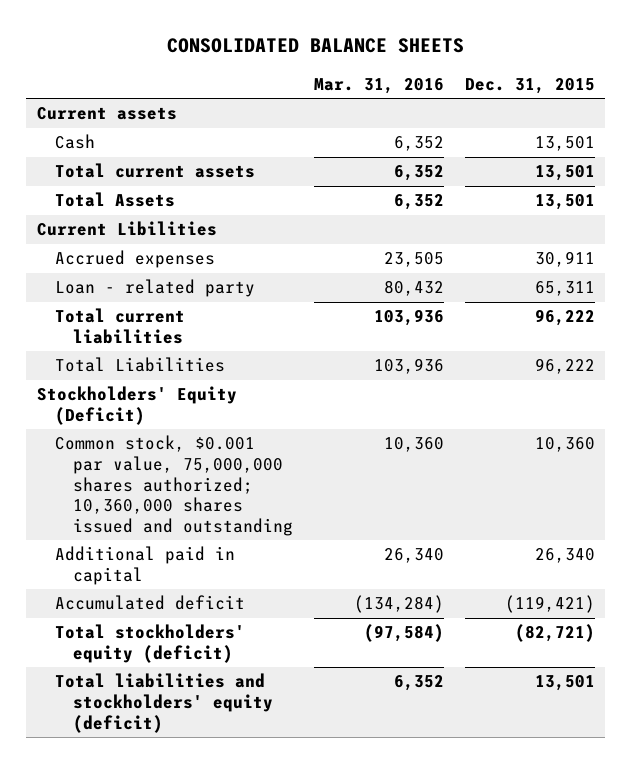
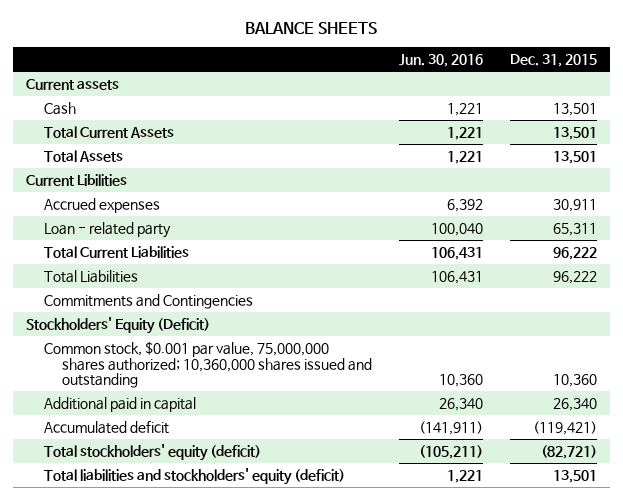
- CONSOLIDATED BALANCE SHEETS
+ BALANCE SHEETS
- | Mar. 31, 2016 | Dec. 31, 2015
+ | Jun. 30, 2016 | Dec. 31, 2015
- Total current assets | 6,352 | 13,501
+ Total Current Assets | 1,221 | 13,501
- Total current liabilities | 103,936 | 96,222
+ Total Current Liabilities | 106,431 | 96,222
+ Commitments and Contingencies

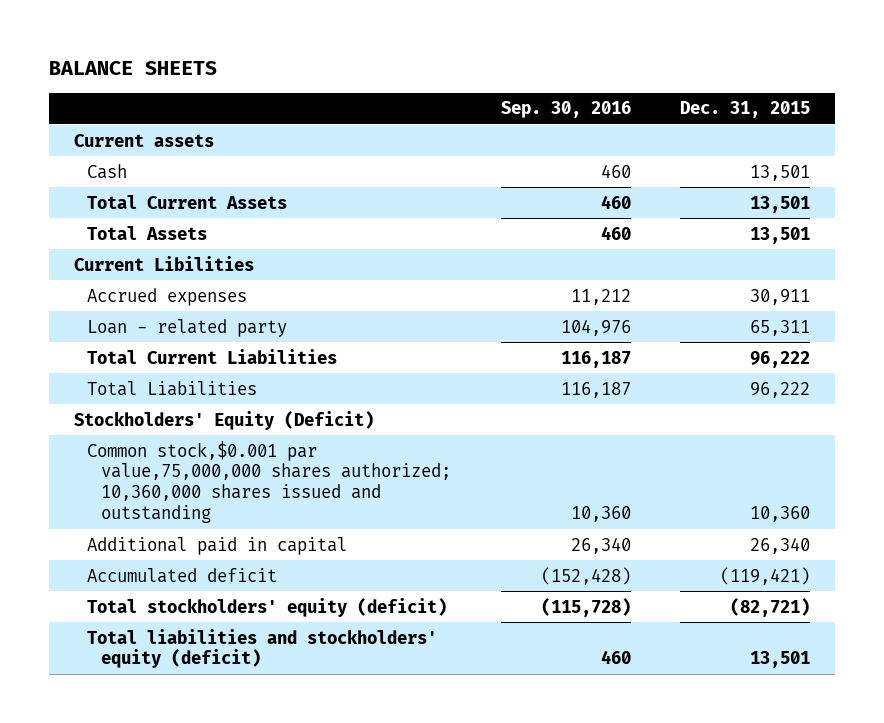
- | Jun. 30, 2016 | Dec. 31, 2015
+ | Sep. 30, 2016 | Dec. 31, 2015
- Commitments and Contingencies
- Common stock, $0.001 par value, 75,000,000 shares authorized; 10,360,000 shares issued and outstanding | 10,360 | 10,360
+ Common stock,$0.001 par value,75,000,000 shares authorized; 10,360,000 shares issued and outstanding | 10,360 | 10,360

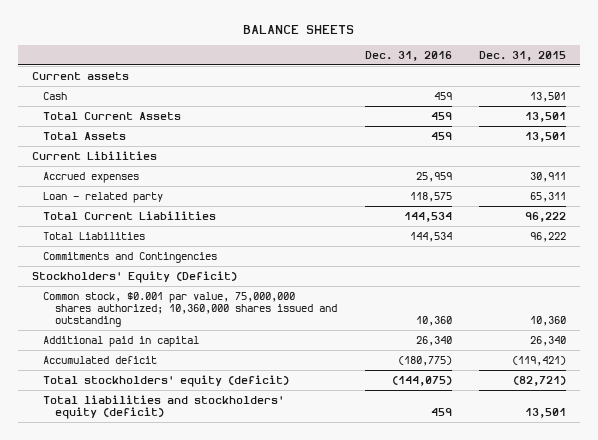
- | Sep. 30, 2016 | Dec. 31, 2015
+ | Dec. 31, 2016 | Dec. 31, 2015
+ Commitments and Contingencies
- Common stock,$0.001 par value,75,000,000 shares authorized; 10,360,000 shares issued and outstanding | 10,360 | 10,360
+ Common stock, $0.001 par value, 75,000,000 shares authorized; 10,360,000 shares issued and outstanding | 10,360 | 10,360

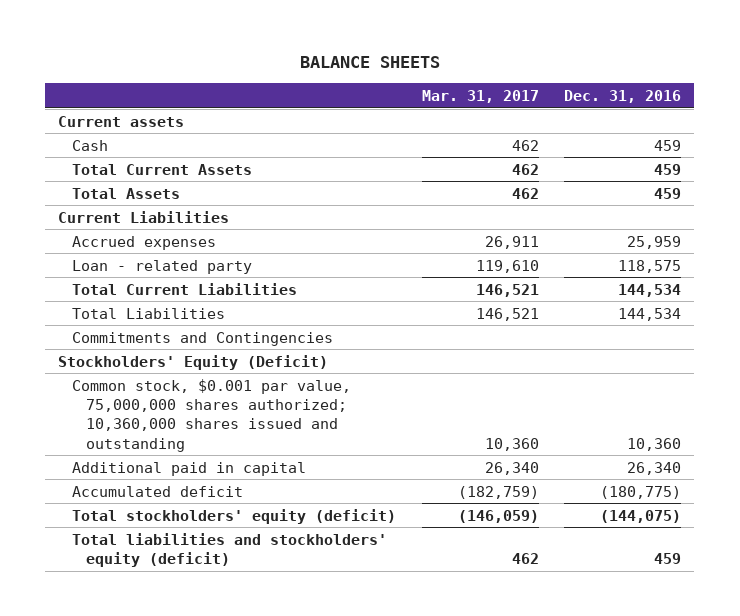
- | Dec. 31, 2016 | Dec. 31, 2015
+ | Mar. 31, 2017 | Dec. 31, 2016
- Current Libilities
+ Current Liabilities

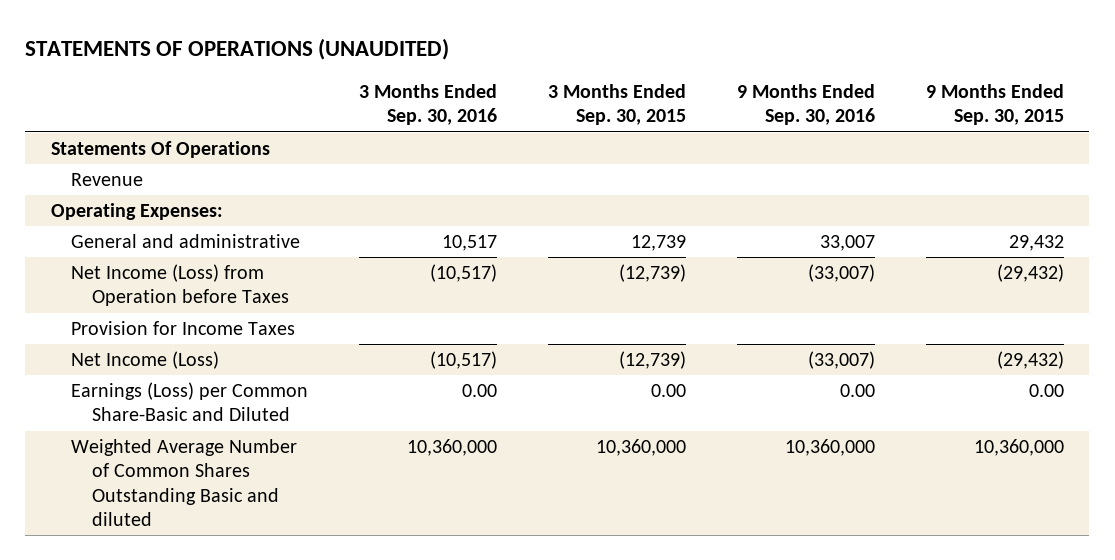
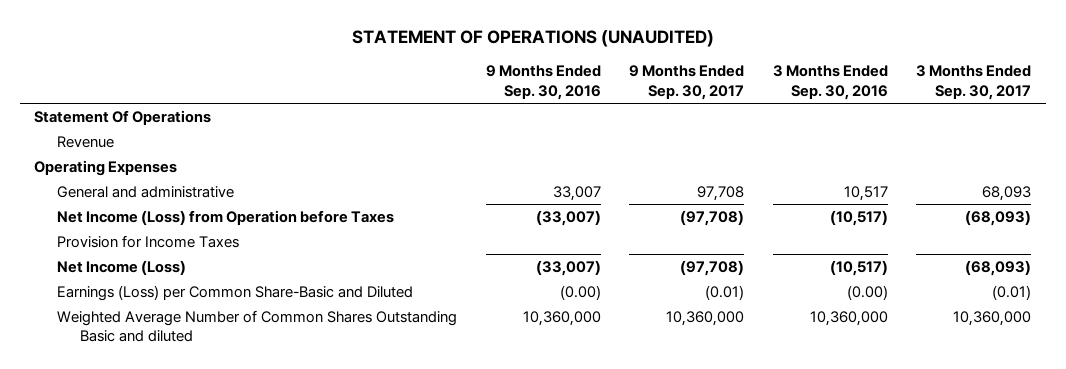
- STATEMENTS OF OPERATIONS (UNAUDITED)
+ STATEMENT OF OPERATIONS (UNAUDITED)
- | 3 Months Ended Sep. 30, 2016 | 3 Months Ended Sep. 30, 2015 | 9 Months Ended Sep. 30, 2016 | 9 Months Ended Sep. 30, 2015
+ | 9 Months Ended Sep. 30, 2016 | 9 Months Ended Sep. 30, 2017 | 3 Months Ended Sep. 30, 2016 | 3 Months Ended Sep. 30, 2017
- Statements Of Operations
+ Statement Of Operations
- Operating Expenses:
+ Operating Expenses
- Earnings (Loss) per Common Share-Basic and Diluted | 0.00 | 0.00 | 0.00 | 0.00
+ Earnings (Loss) per Common Share-Basic and Diluted | (0.00) | (0.01) | (0.00) | (0.01)

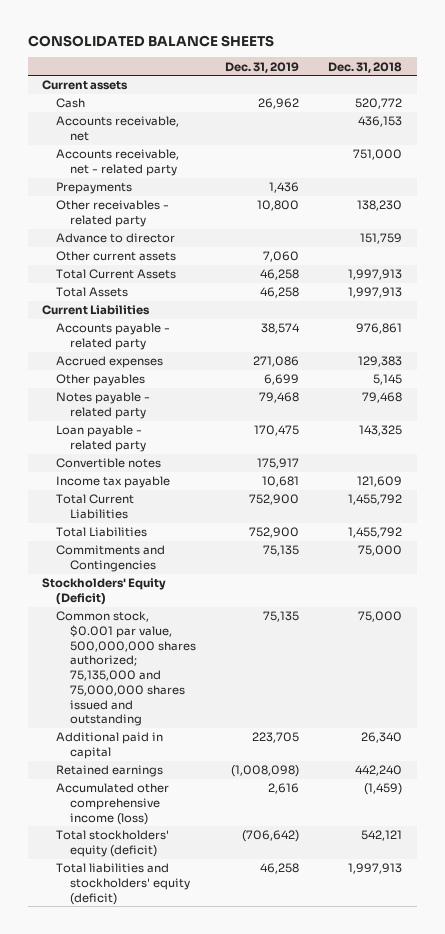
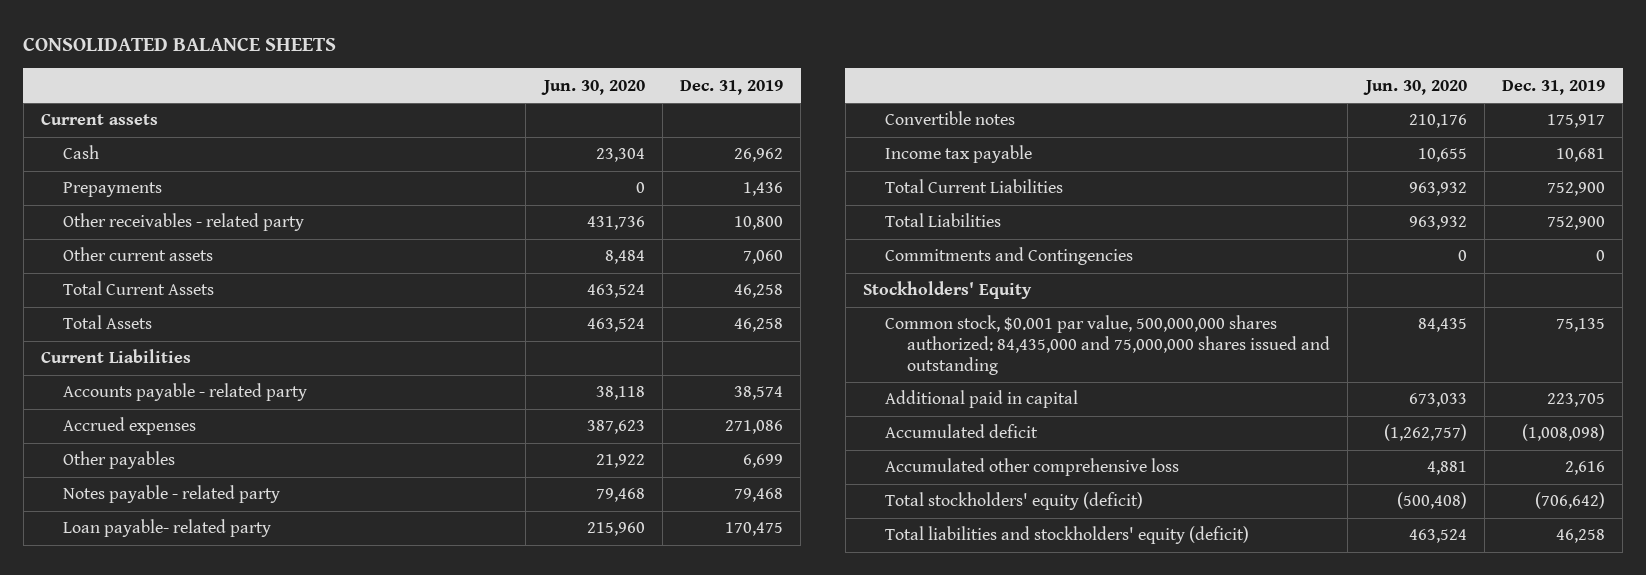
- | Dec. 31, 2019 | Dec. 31, 2018
+ | Jun. 30, 2020 | Dec. 31, 2019
- Accounts receivable, net | | 436,153
- Accounts receivable, net - related party | | 751,000
- Advance to director | | 151,759
- Loan payable - related party | 170,475 | 143,325
+ Loan payable- related party | 215,960 | 170,475
- Commitments and Contingencies | 75,135 | 75,000
- Stockholders' Equity (Deficit)
- Common stock, $0.001 par value, 500,000,000 shares authorized; 75,135,000 and 75,000,000 shares issued and outstanding | 75,135 | 75,000
+ Commitments and Contingencies | 0 | 0
+ Stockholders' Equity
+ Common stock, $0.001 par value, 500,000,000 shares authorized: 84,435,000 and 75,000,000 shares issued and outstanding | 84,435 | 75,135
- Retained earnings | (1,008,098) | 442,240
- Accumulated other comprehensive income (loss) | 2,616 | (1,459)
+ Accumulated deficit | (1,262,757) | (1,008,098)
+ Accumulated other comprehensive loss | 4,881 | 2,616

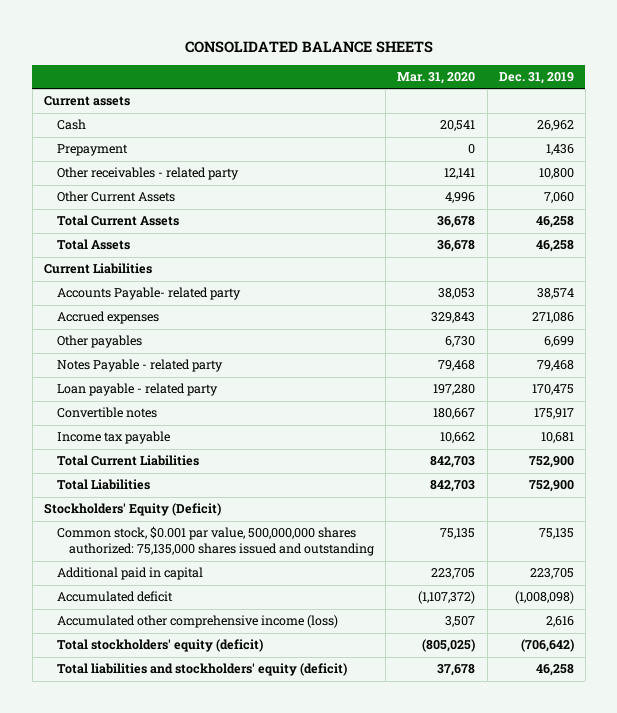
- | Jun. 30, 2020 | Dec. 31, 2019
+ | Mar. 31, 2020 | Dec. 31, 2019
- Prepayments | 0 | 1,436
+ Prepayment | 0 | 1,436
- Other current assets | 8,484 | 7,060
+ Other Current Assets | 4,996 | 7,060
- Accounts payable - related party | 38,118 | 38,574
+ Accounts Payable- related party | 38,053 | 38,574
- Notes payable - related party | 79,468 | 79,468
- Loan payable- related party | 215,960 | 170,475
+ Notes Payable - related party | 79,468 | 79,468
+ Loan payable - related party | 197,280 | 170,475
- Commitments and Contingencies | 0 | 0
- Stockholders' Equity
- Common stock, $0.001 par value, 500,000,000 shares authorized: 84,435,000 and 75,000,000 shares issued and outstanding | 84,435 | 75,135
+ Stockholders' Equity (Deficit)
+ Common stock, $0.001 par value, 500,000,000 shares authorized: 75,135,000 shares issued and outstanding | 75,135 | 75,135
- Accumulated other comprehensive loss | 4,881 | 2,616
+ Accumulated other comprehensive income (loss) | 3,507 | 2,616

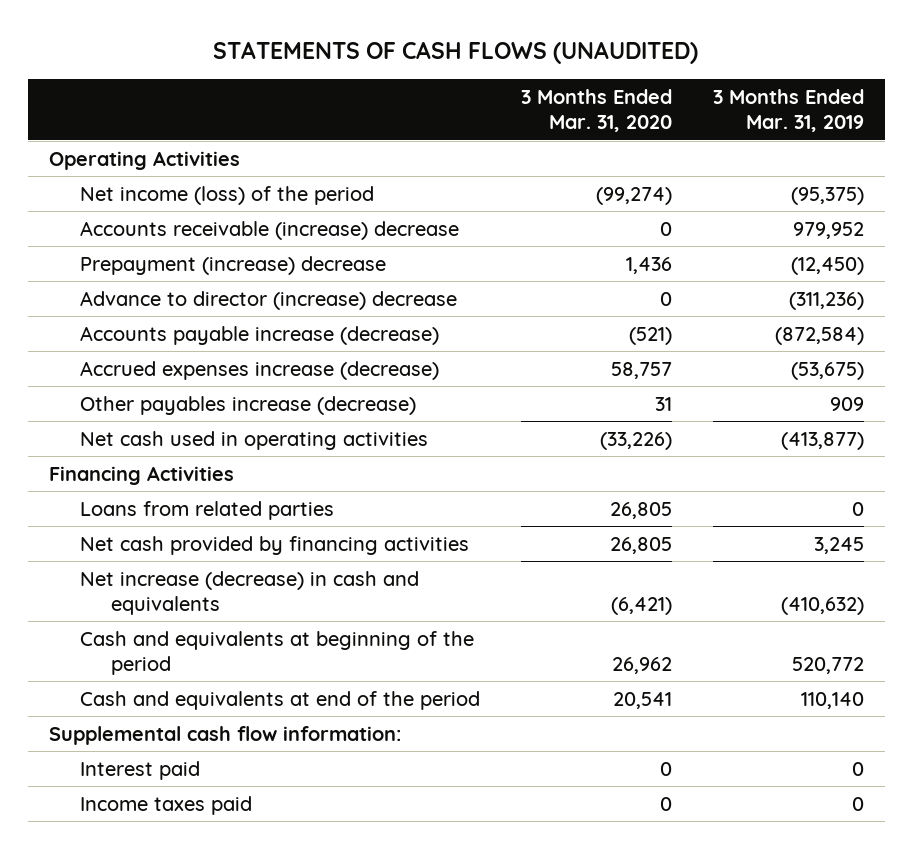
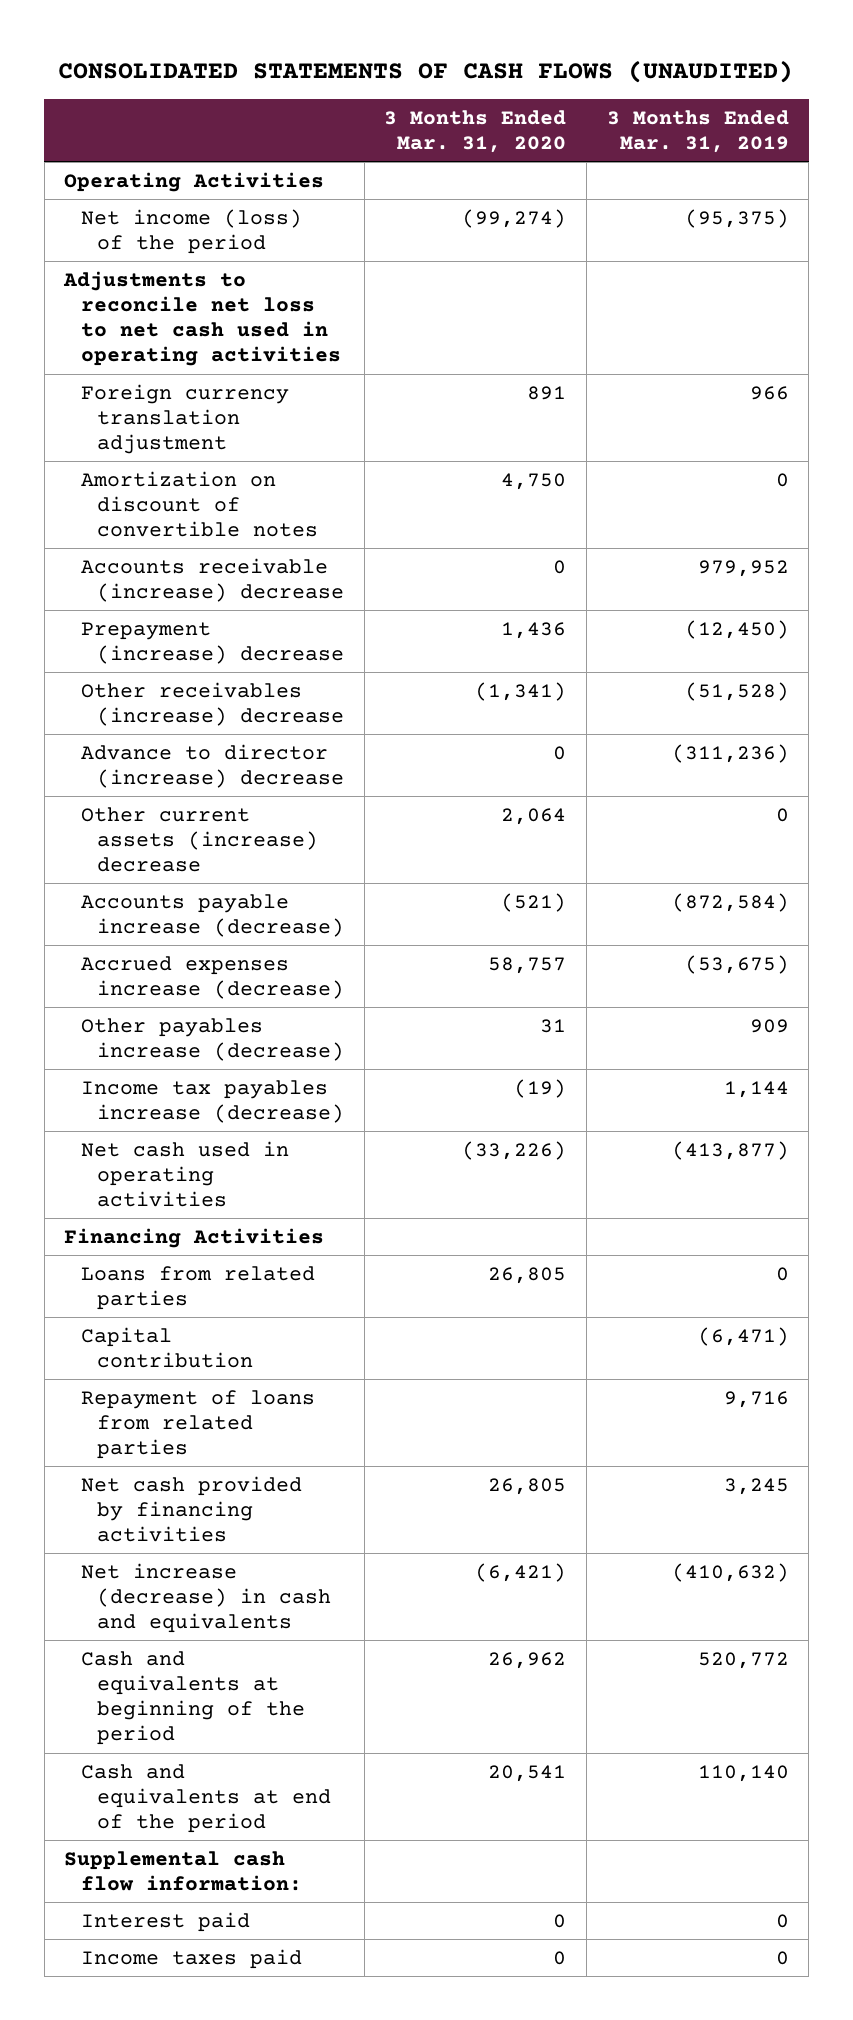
- STATEMENTS OF CASH FLOWS (UNAUDITED)
+ CONSOLIDATED STATEMENTS OF CASH FLOWS (UNAUDITED)
+ Adjustments to reconcile net loss to net cash used in operating activities
+ Foreign currency translation adjustment | 891 | 966
+ Amortization on discount of convertible notes | 4,750 | 0
+ Other receivables (increase) decrease | (1,341) | (51,528)
+ Other current assets (increase) decrease | 2,064 | 0
+ Income tax payables increase (decrease) | (19) | 1,144
+ Capital contribution | | (6,471)
+ Repayment of loans from related parties | | 9,716

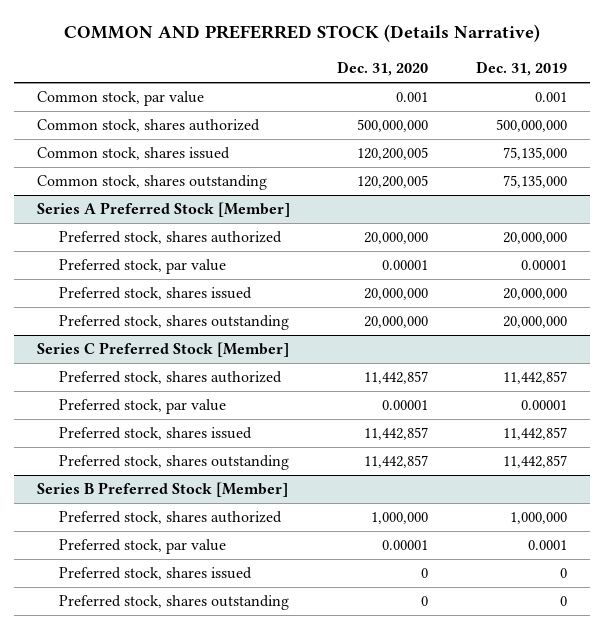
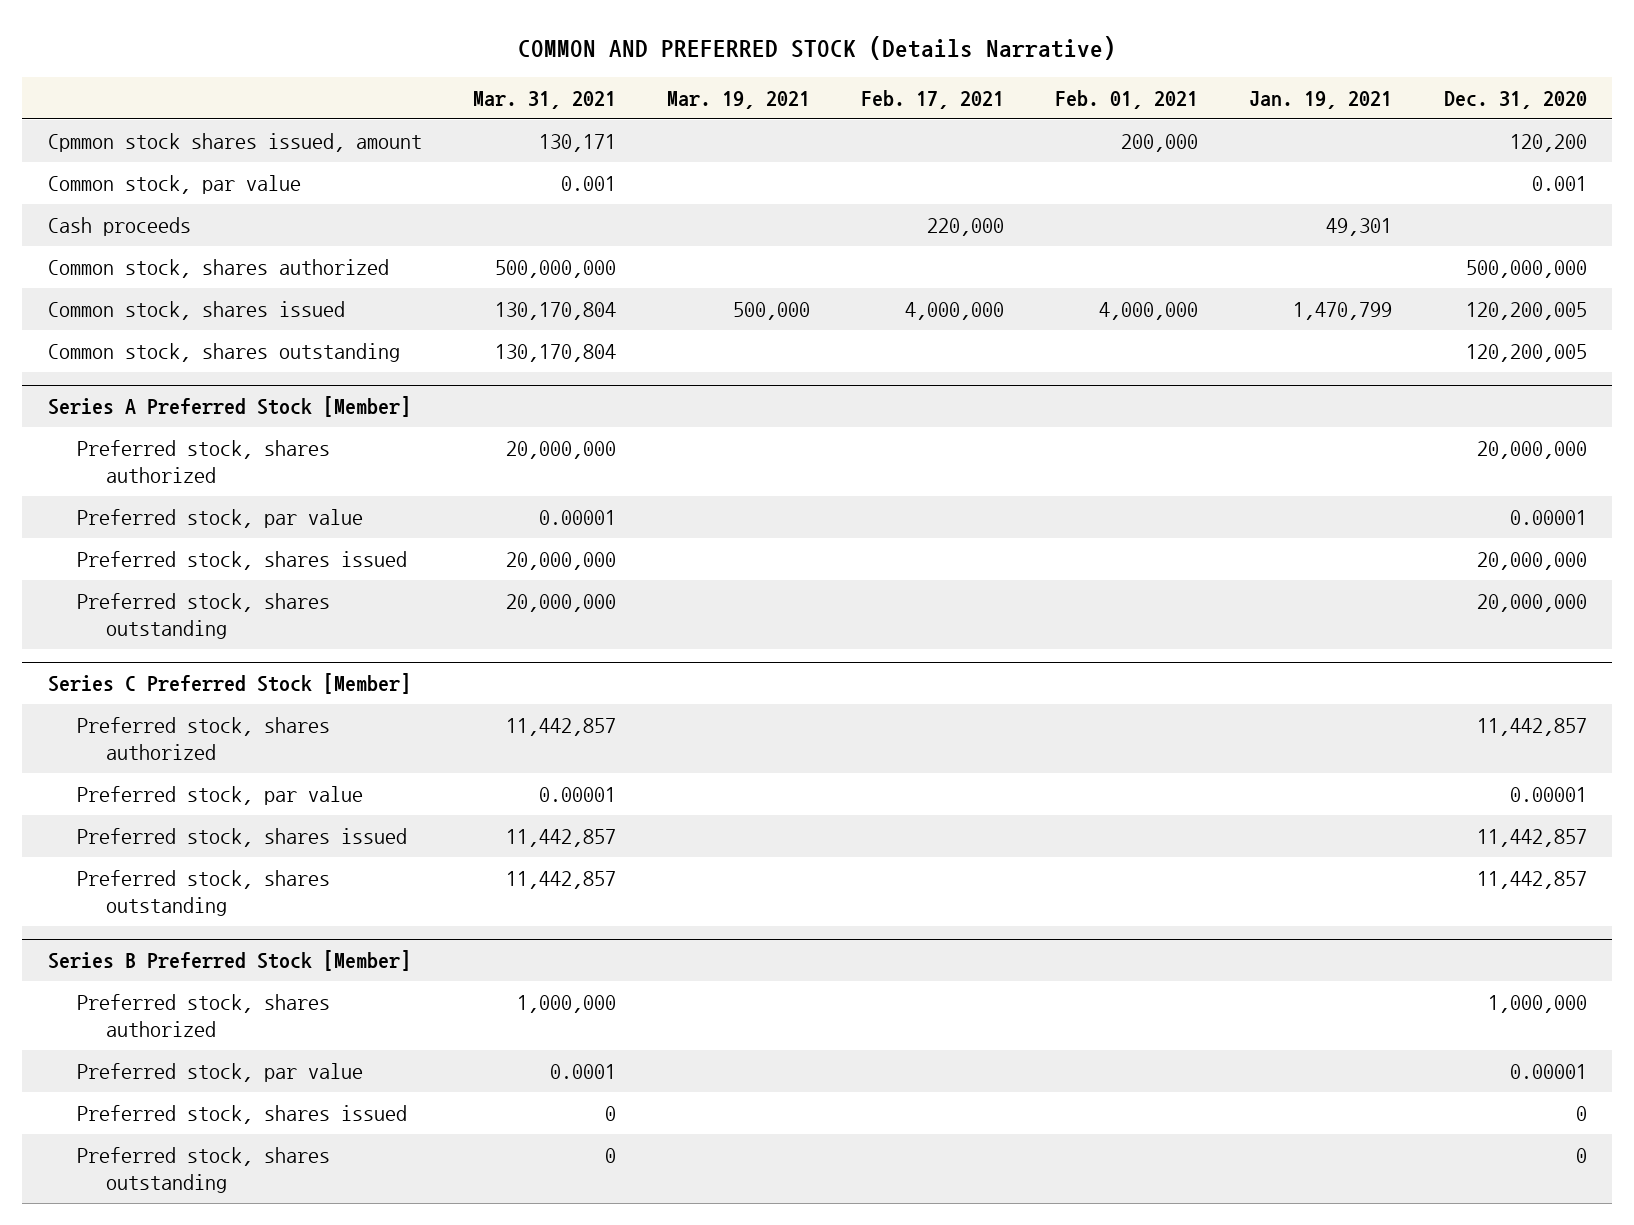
- | Dec. 31, 2020 | Dec. 31, 2019
+ | Mar. 31, 2021 | Mar. 19, 2021 | Feb. 17, 2021 | Feb. 01, 2021 | Jan. 19, 2021 | Dec. 31, 2020
+ Cpmmon stock shares issued, amount | 130,171 | | | 200,000 | | 120,200
+ Cash proceeds | | | 220,000 | | 49,301 |

